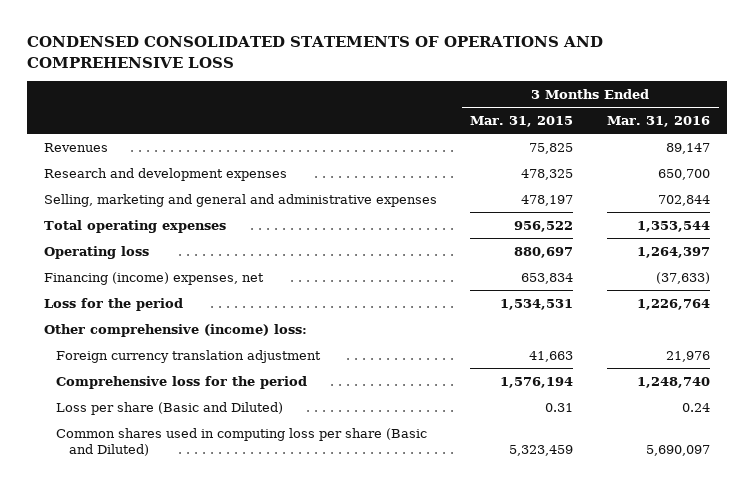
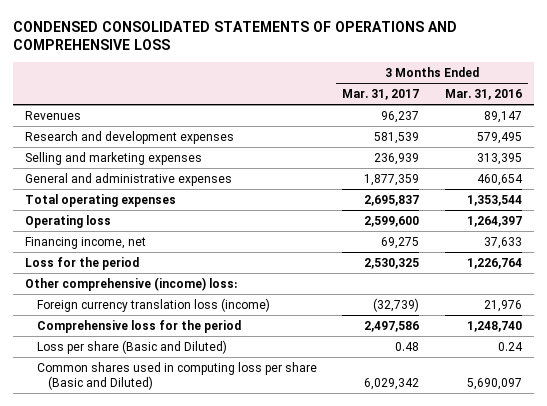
- | 3 Months Ended Mar. 31, 2015 | 3 Months Ended Mar. 31, 2016
+ | 3 Months Ended Mar. 31, 2017 | 3 Months Ended Mar. 31, 2016
- Research and development expenses | 478,325 | 650,700
- Selling, marketing and general and administrative expenses | 478,197 | 702,844
+ Research and development expenses | 581,539 | 579,495
+ Selling and marketing expenses | 236,939 | 313,395
+ General and administrative expenses | 1,877,359 | 460,654
- Financing (income) expenses, net | 653,834 | (37,633)
+ Financing income, net | 69,275 | 37,633
- Foreign currency translation adjustment | 41,663 | 21,976
+ Foreign currency translation loss (income) | (32,739) | 21,976

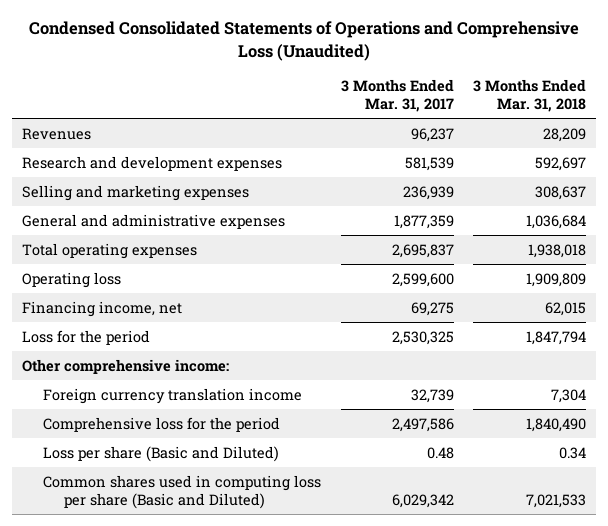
- CONDENSED CONSOLIDATED STATEMENTS OF OPERATIONS AND COMPREHENSIVE LOSS
+ Condensed Consolidated Statements of Operations and Comprehensive Loss (Unaudited)
- | 3 Months Ended Mar. 31, 2017 | 3 Months Ended Mar. 31, 2016
+ | 3 Months Ended Mar. 31, 2017 | 3 Months Ended Mar. 31, 2018
- Other comprehensive (income) loss:
- Foreign currency translation loss (income) | (32,739) | 21,976
+ Other comprehensive income:
+ Foreign currency translation income | 32,739 | 7,304

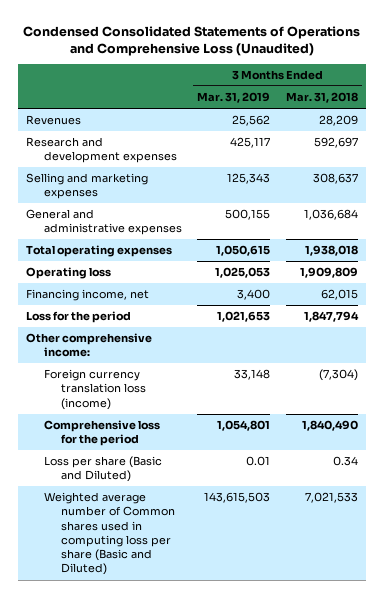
- | 3 Months Ended Mar. 31, 2017 | 3 Months Ended Mar. 31, 2018
+ | 3 Months Ended Mar. 31, 2019 | 3 Months Ended Mar. 31, 2018
- Foreign currency translation income | 32,739 | 7,304
+ Foreign currency translation loss (income) | 33,148 | (7,304)
- Common shares used in computing loss per share (Basic and Diluted) | 6,029,342 | 7,021,533
+ Weighted average number of Common shares used in computing loss per share (Basic and Diluted) | 143,615,503 | 7,021,533

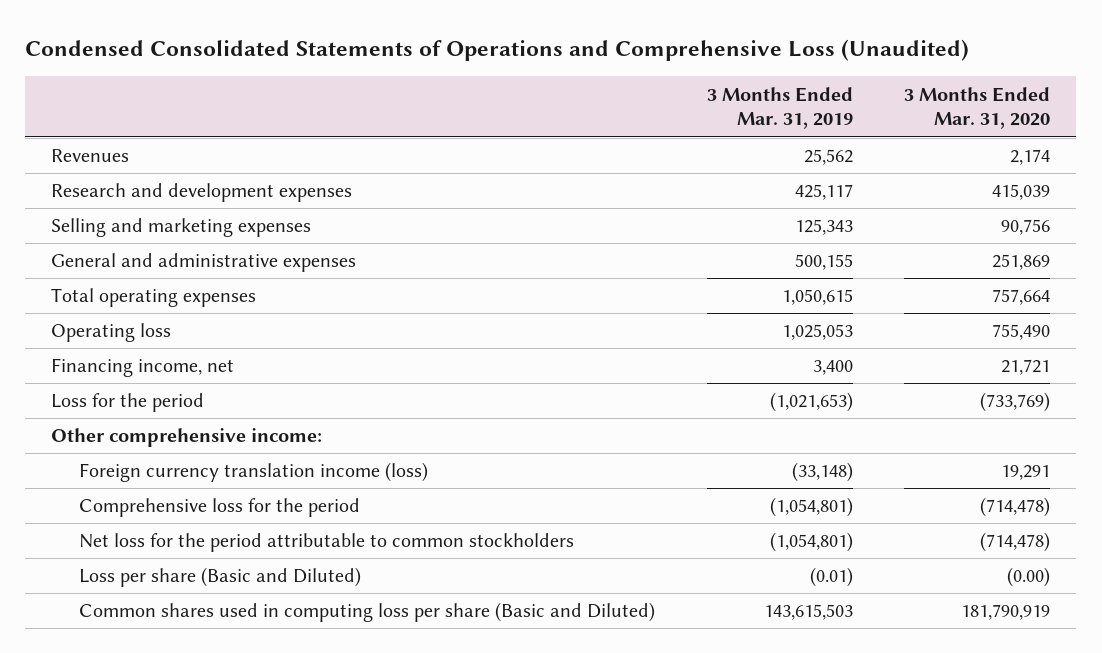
- | 3 Months Ended Mar. 31, 2019 | 3 Months Ended Mar. 31, 2018
+ | 3 Months Ended Mar. 31, 2019 | 3 Months Ended Mar. 31, 2020
- Loss for the period | 1,021,653 | 1,847,794
+ Loss for the period | (1,021,653) | (733,769)
- Foreign currency translation loss (income) | 33,148 | (7,304)
- Comprehensive loss for the period | 1,054,801 | 1,840,490
- Loss per share (Basic and Diluted) | 0.01 | 0.34
- Weighted average number of Common shares used in computing loss per share (Basic and Diluted) | 143,615,503 | 7,021,533
+ Foreign currency translation income (loss) | (33,148) | 19,291
+ Comprehensive loss for the period | (1,054,801) | (714,478)
+ Net loss for the period attributable to common stockholders | (1,054,801) | (714,478)
+ Loss per share (Basic and Diluted) | (0.01) | (0.00)
+ Common shares used in computing loss per share (Basic and Diluted) | 143,615,503 | 181,790,919

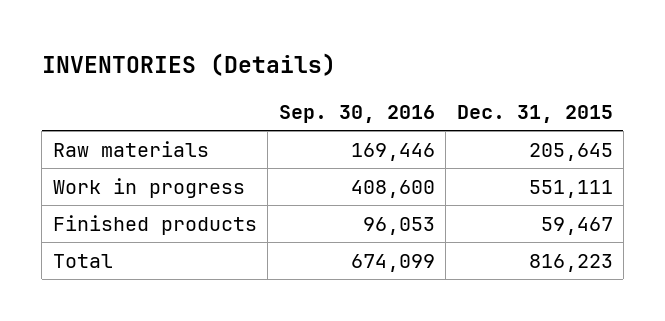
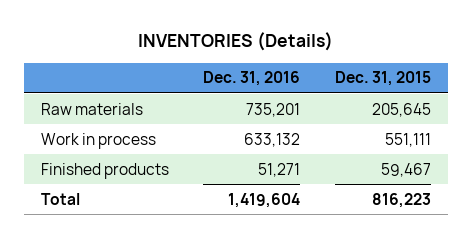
- | Sep. 30, 2016 | Dec. 31, 2015
+ | Dec. 31, 2016 | Dec. 31, 2015
- Work in progress | 408,600 | 551,111
+ Work in process | 633,132 | 551,111

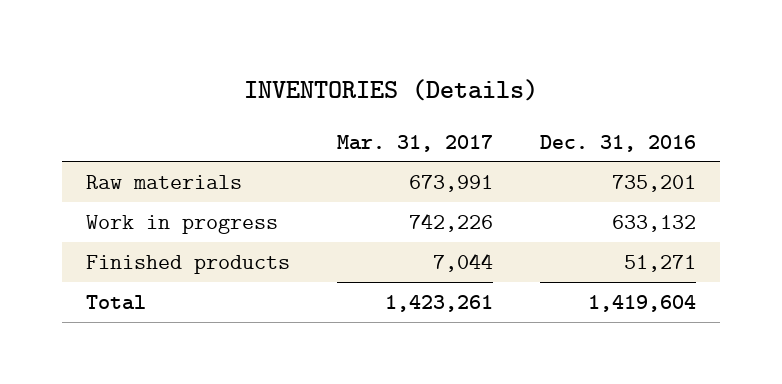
- | Dec. 31, 2016 | Dec. 31, 2015
+ | Mar. 31, 2017 | Dec. 31, 2016
- Work in process | 633,132 | 551,111
+ Work in progress | 742,226 | 633,132

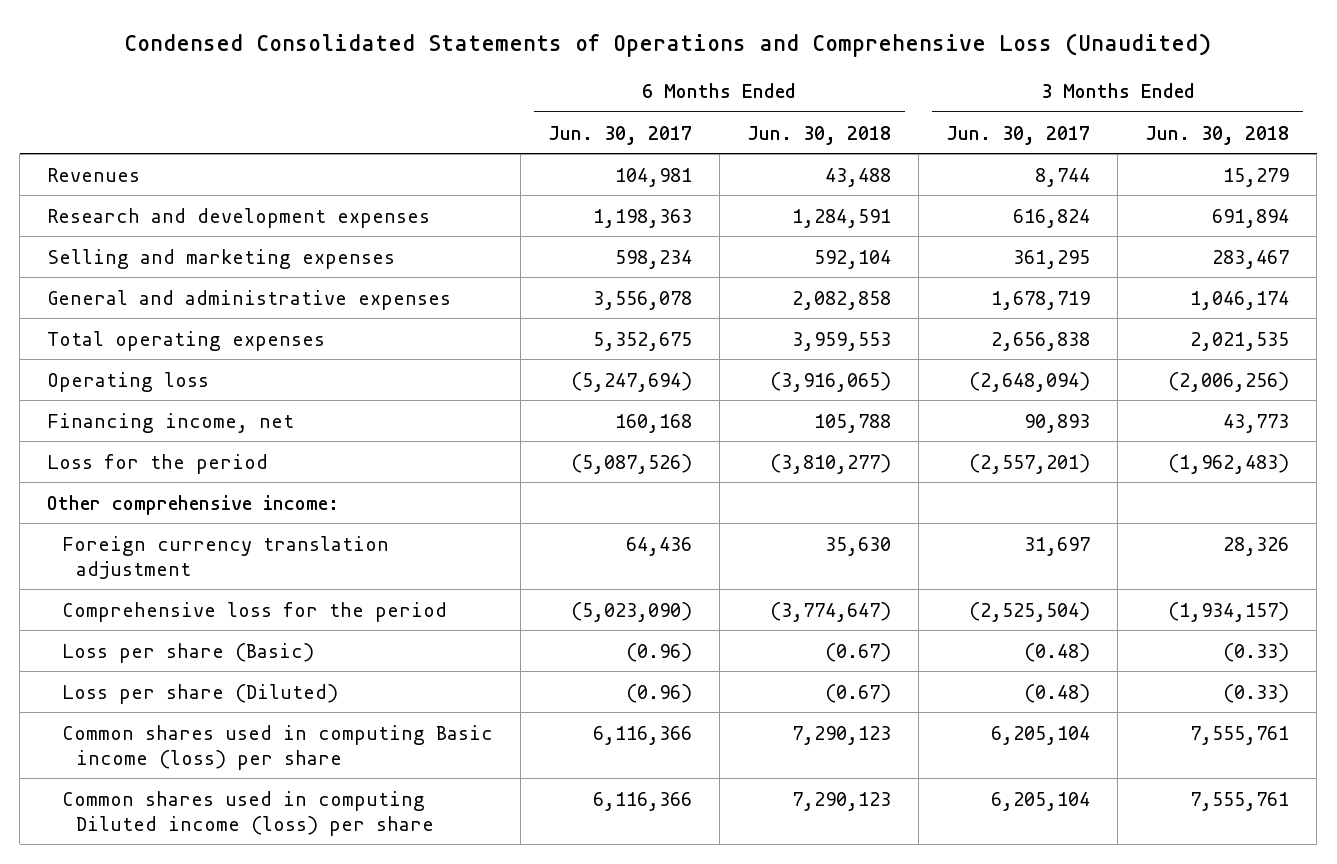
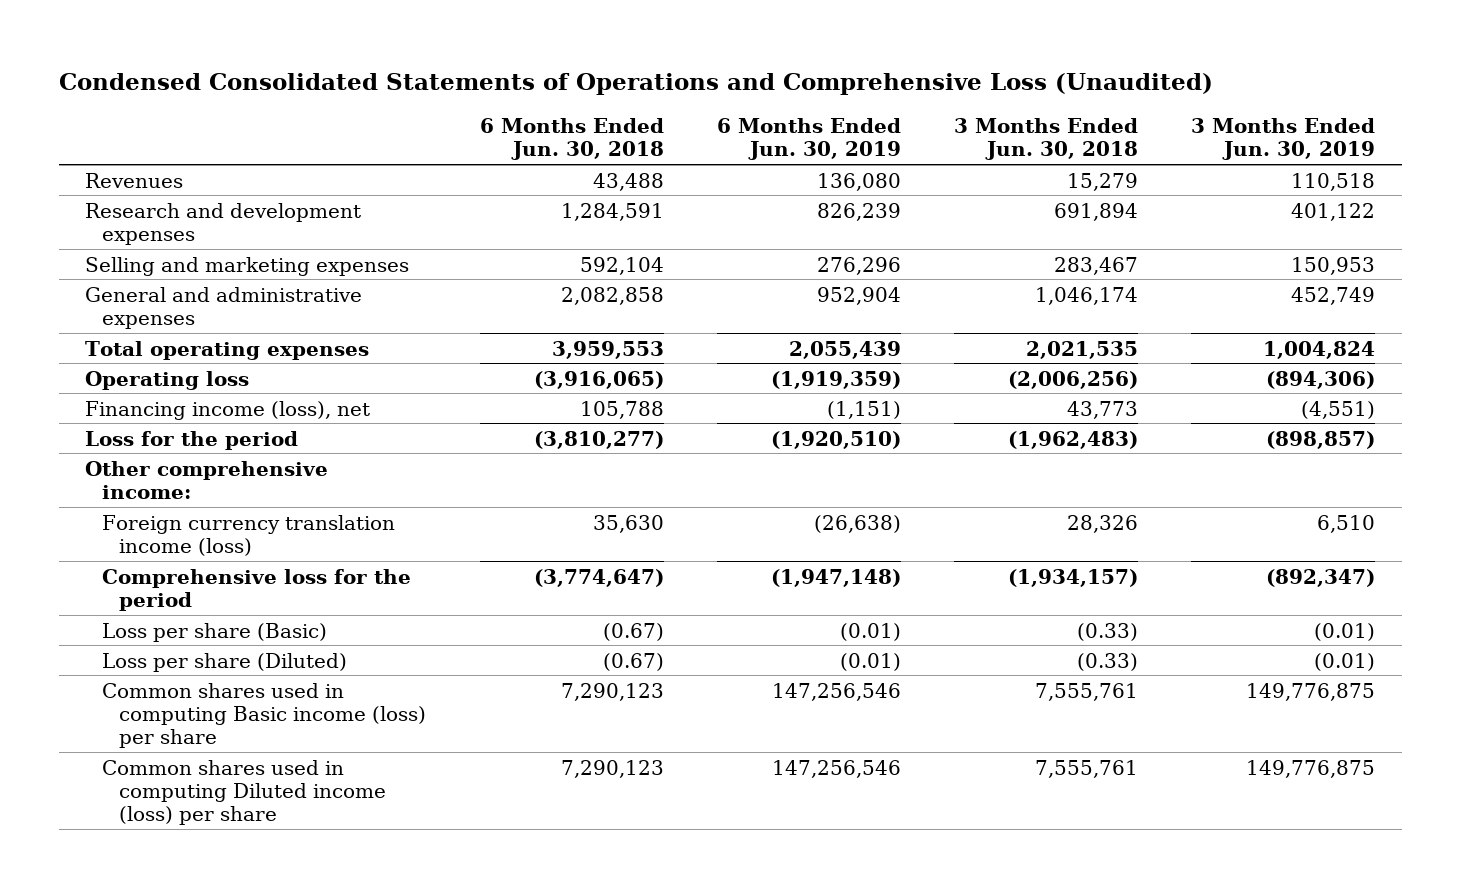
- | 6 Months Ended Jun. 30, 2017 | 6 Months Ended Jun. 30, 2018 | 3 Months Ended Jun. 30, 2017 | 3 Months Ended Jun. 30, 2018
+ | 6 Months Ended Jun. 30, 2018 | 6 Months Ended Jun. 30, 2019 | 3 Months Ended Jun. 30, 2018 | 3 Months Ended Jun. 30, 2019
- Financing income, net | 160,168 | 105,788 | 90,893 | 43,773
+ Financing income (loss), net | 105,788 | (1,151) | 43,773 | (4,551)
- Foreign currency translation adjustment | 64,436 | 35,630 | 31,697 | 28,326
+ Foreign currency translation income (loss) | 35,630 | (26,638) | 28,326 | 6,510

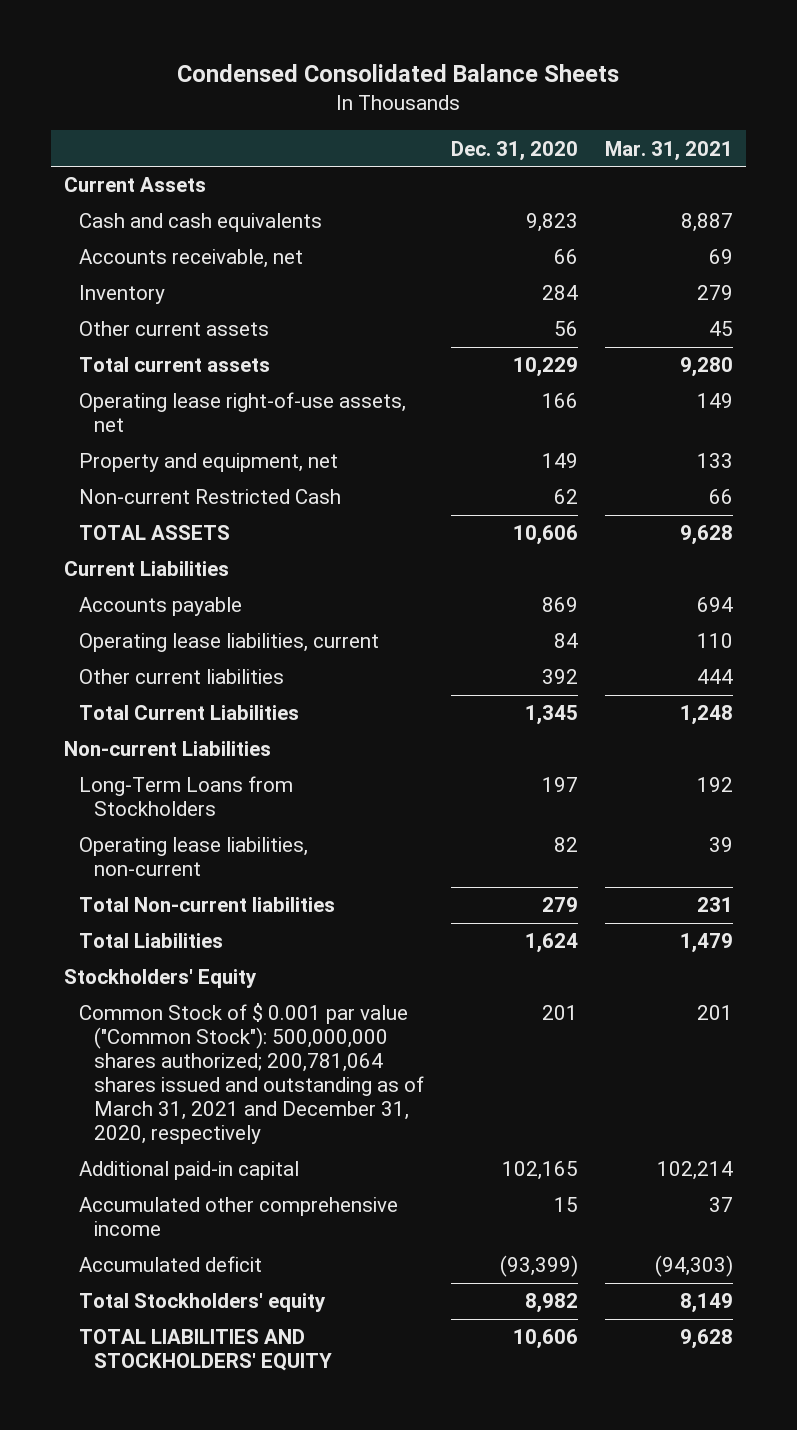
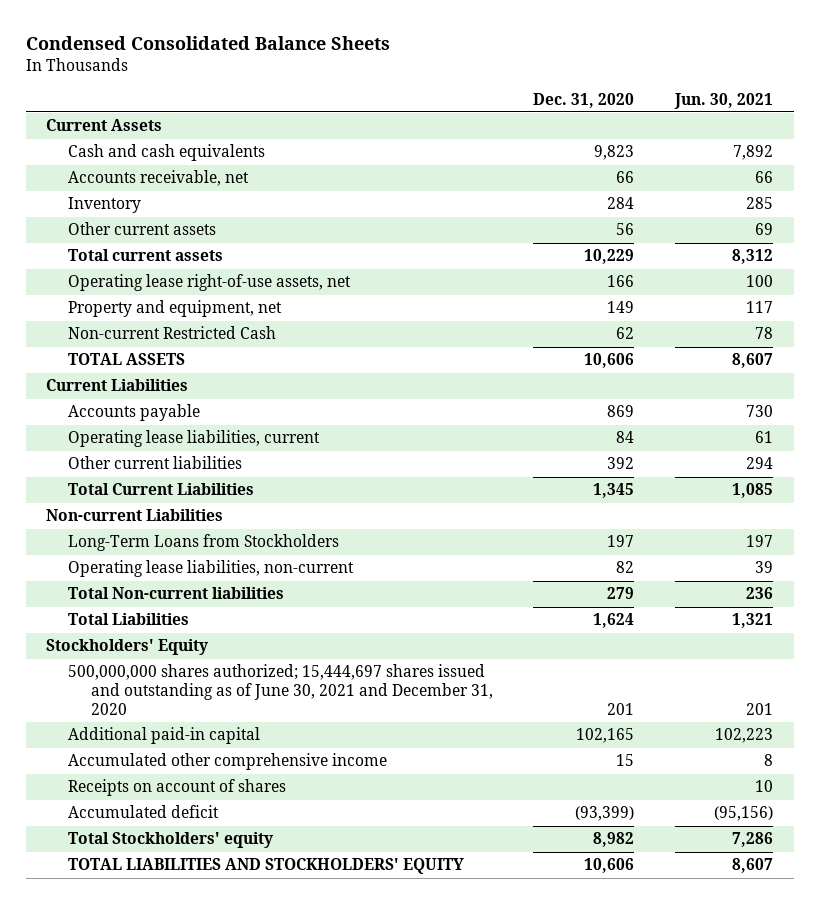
- | Dec. 31, 2020 | Mar. 31, 2021
+ | Dec. 31, 2020 | Jun. 30, 2021
- Common Stock of $ 0.001 par value ("Common Stock"): 500,000,000 shares authorized; 200,781,064 shares issued and outstanding as of March 31, 2021 and December 31, 2020, respectively | 201 | 201
+ 500,000,000 shares authorized; 15,444,697 shares issued and outstanding as of June 30, 2021 and December 31, 2020 | 201 | 201
+ Receipts on account of shares | | 10

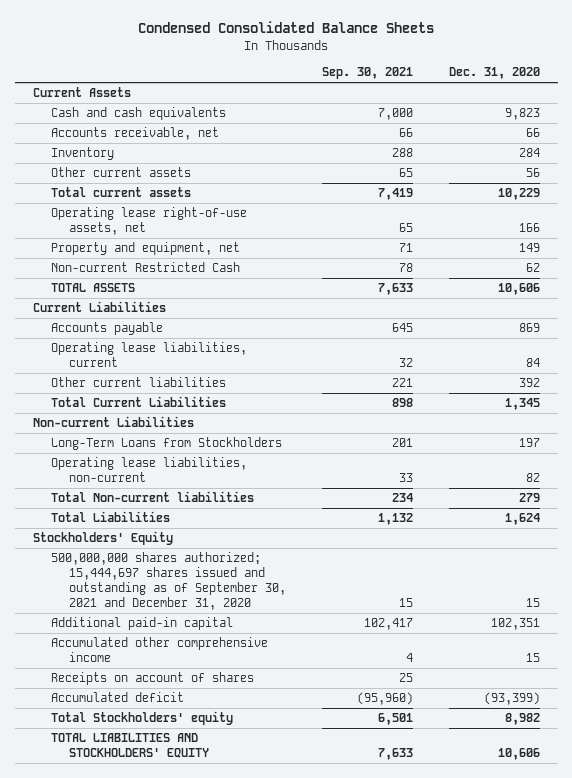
- | Dec. 31, 2020 | Jun. 30, 2021
+ | Sep. 30, 2021 | Dec. 31, 2020
- 500,000,000 shares authorized; 15,444,697 shares issued and outstanding as of June 30, 2021 and December 31, 2020 | 201 | 201
- Additional paid-in capital | 102,165 | 102,223
+ 500,000,000 shares authorized; 15,444,697 shares issued and outstanding as of September 30, 2021 and December 31, 2020 | 15 | 15
+ Additional paid-in capital | 102,417 | 102,351

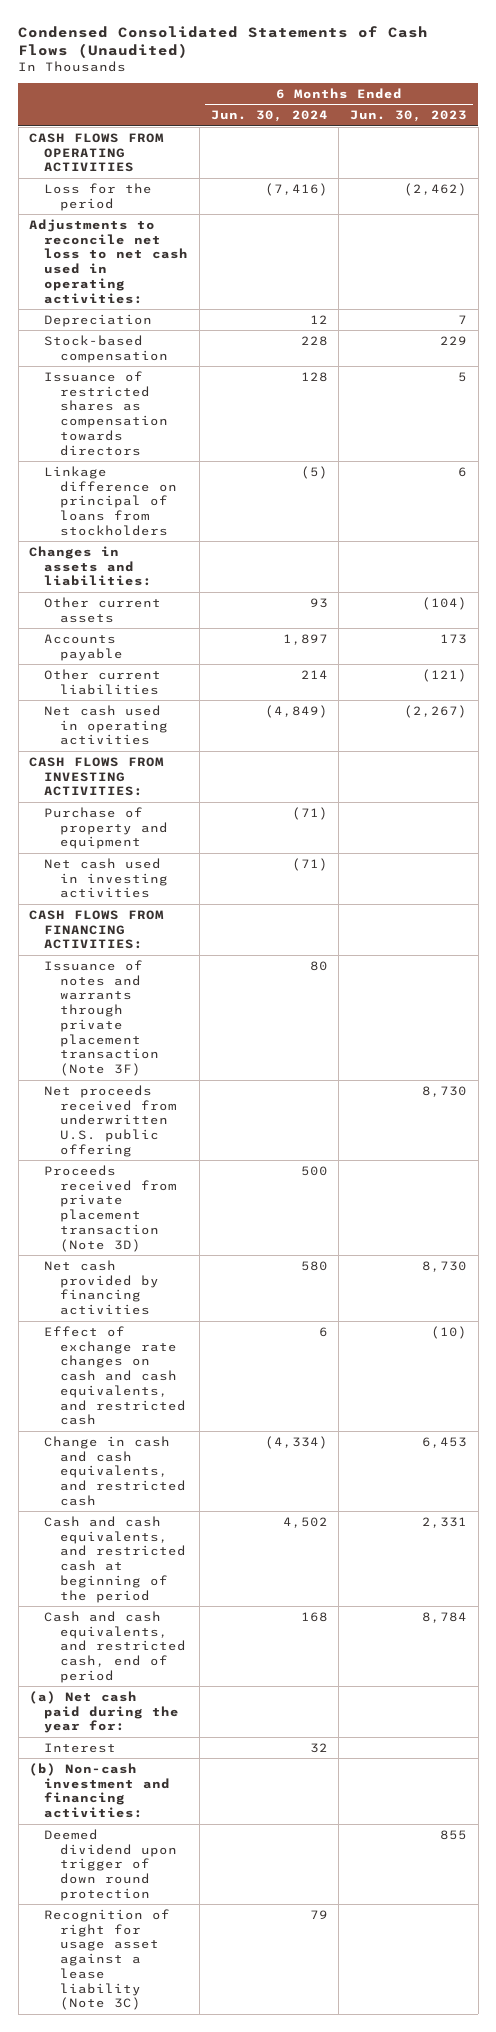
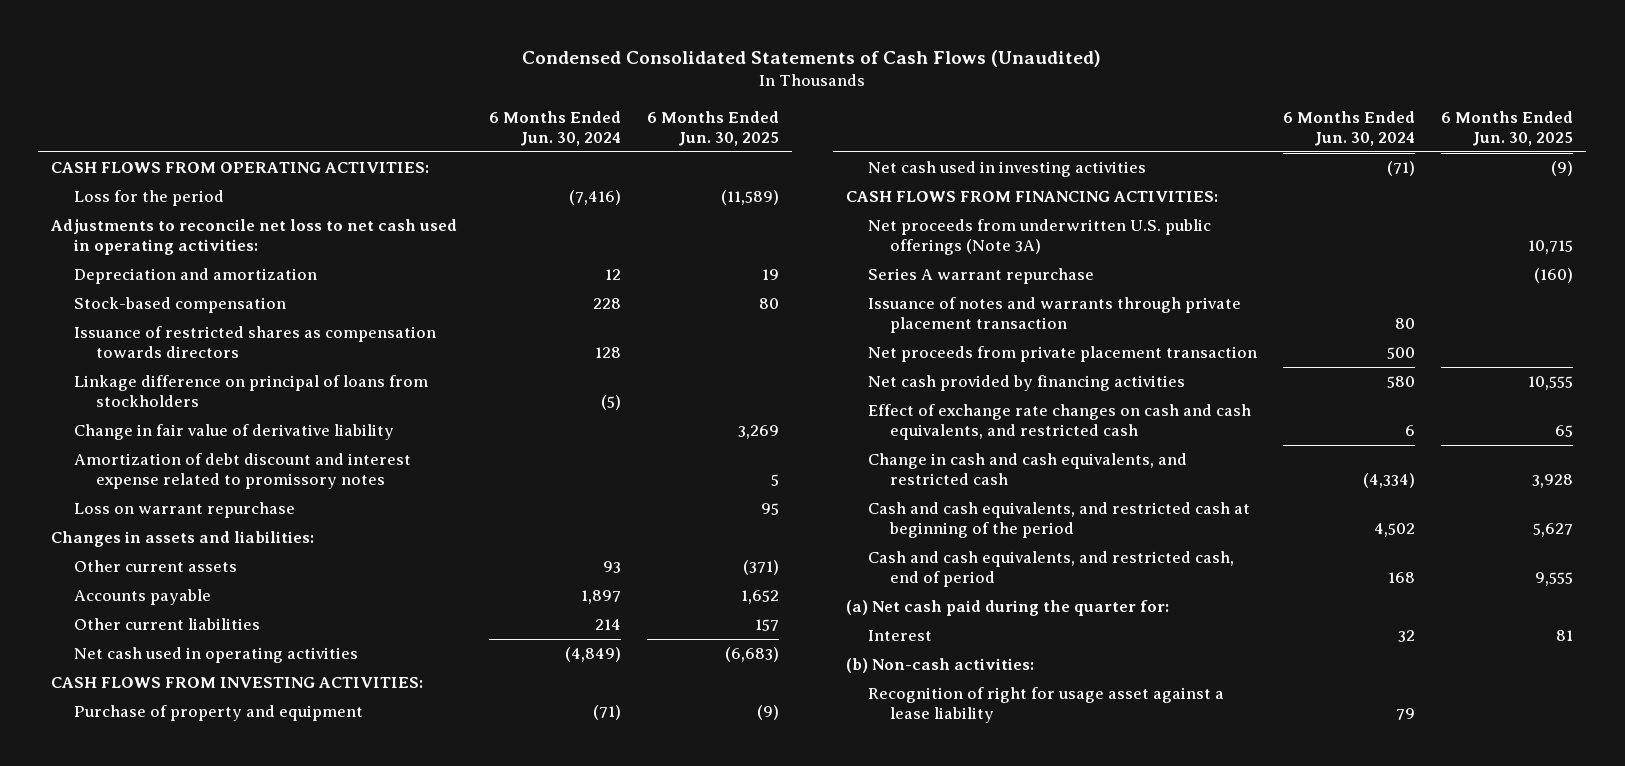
- | 6 Months Ended Jun. 30, 2024 | 6 Months Ended Jun. 30, 2023
+ | 6 Months Ended Jun. 30, 2024 | 6 Months Ended Jun. 30, 2025
- CASH FLOWS FROM OPERATING ACTIVITIES
+ CASH FLOWS FROM OPERATING ACTIVITIES:
- Depreciation | 12 | 7
+ Depreciation and amortization | 12 | 19
+ Change in fair value of derivative liability | | 3,269
+ Amortization of debt discount and interest expense related to promissory notes | | 5
+ Loss on warrant repurchase | | 95
- Issuance of notes and warrants through private placement transaction (Note 3F) | 80 |
- Net proceeds received from underwritten U.S. public offering | | 8,730
- Proceeds received from private placement transaction (Note 3D) | 500 |
+ Net proceeds from underwritten U.S. public offerings (Note 3A) | | 10,715
+ Series A warrant repurchase | | (160)
+ Issuance of notes and warrants through private placement transaction | 80 |
+ Net proceeds from private placement transaction | 500 |
- (a) Net cash paid during the year for:
+ (a) Net cash paid during the quarter for:
- (b) Non-cash investment and financing activities:
- Deemed dividend upon trigger of down round protection | | 855
- Recognition of right for usage asset against a lease liability (Note 3C) | 79 |
+ (b) Non-cash activities:
+ Recognition of right for usage asset against a lease liability | 79 |

